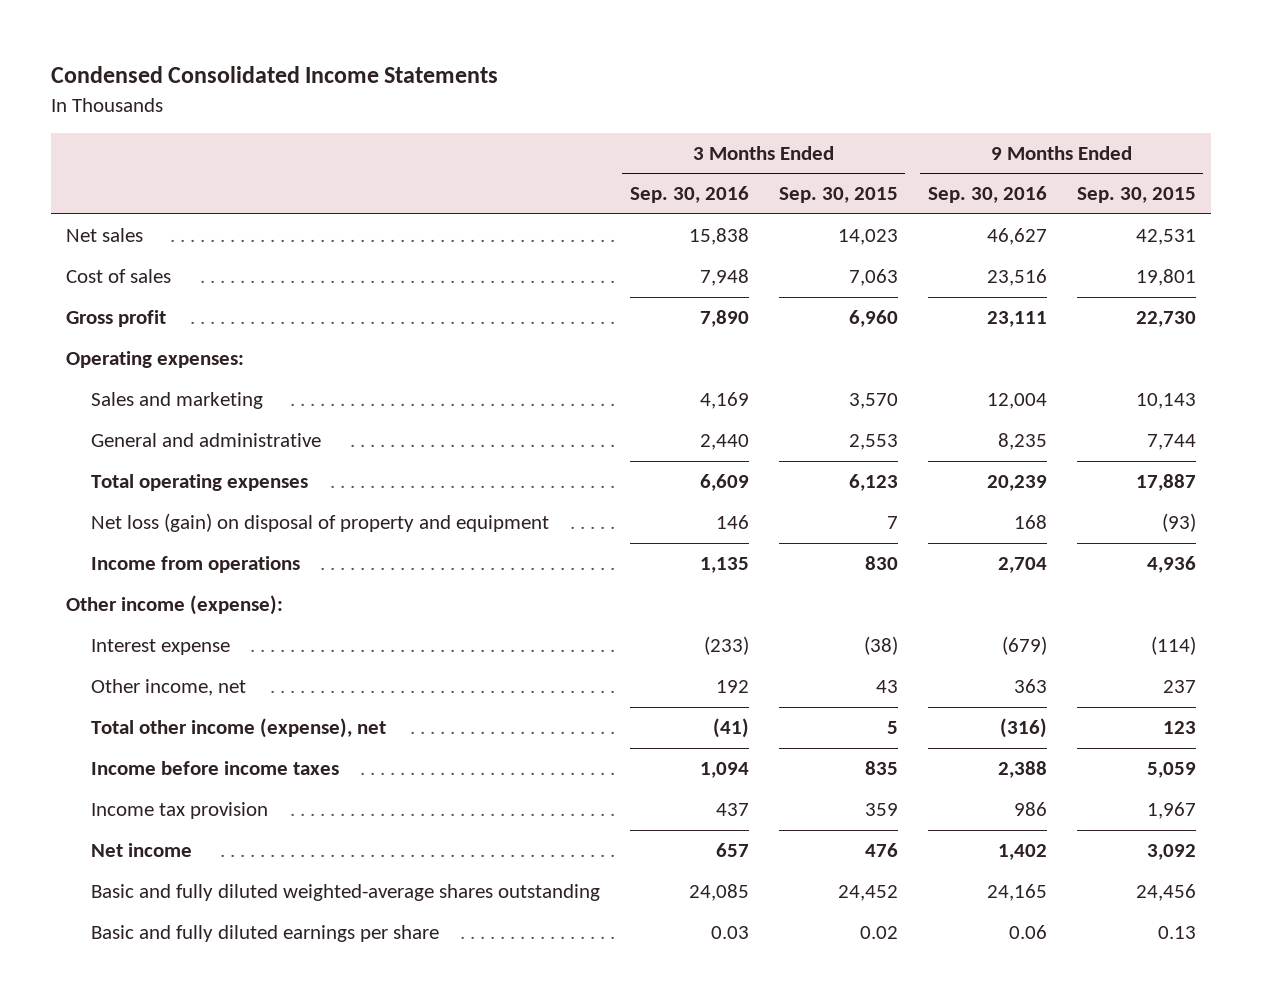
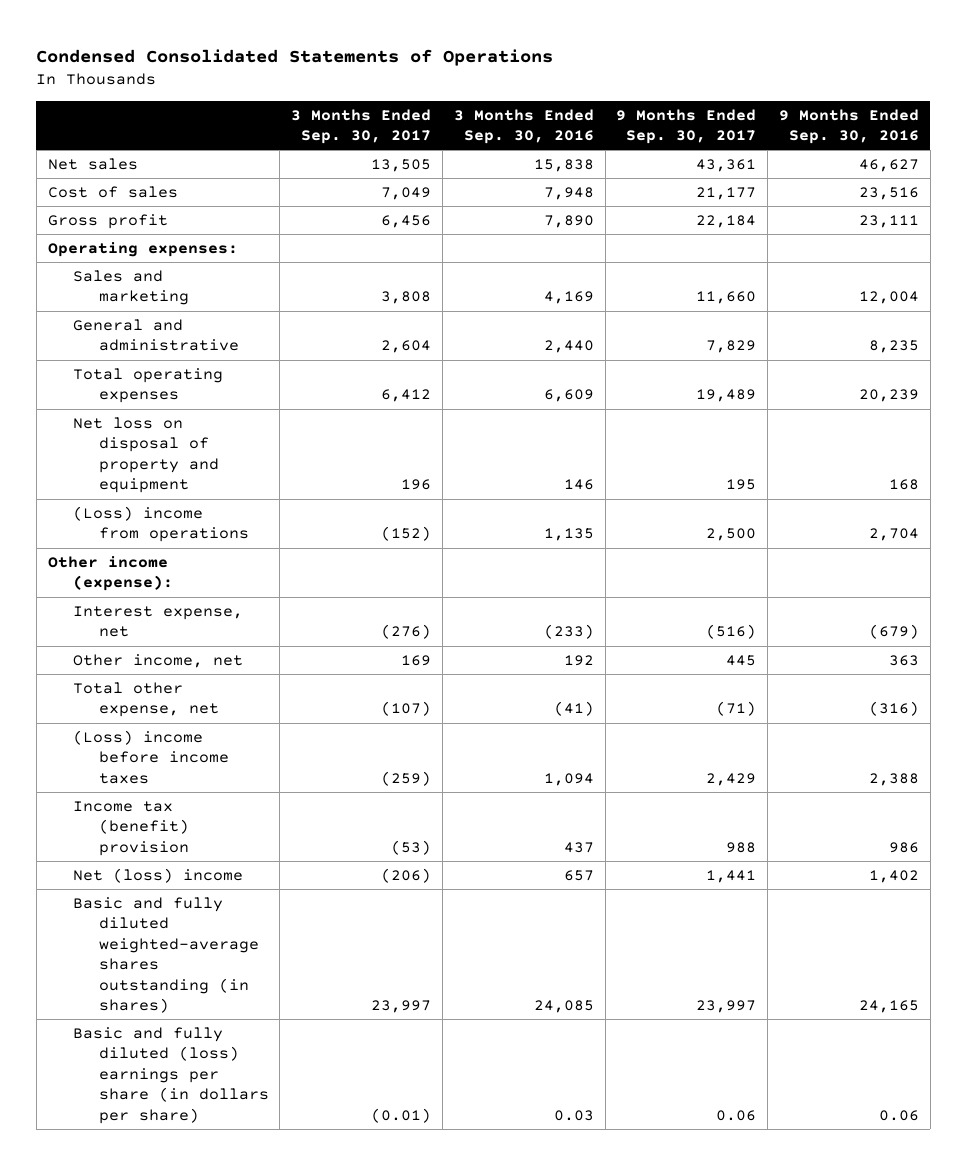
- Condensed Consolidated Income Statements
+ Condensed Consolidated Statements of Operations
- | 3 Months Ended Sep. 30, 2016 | 3 Months Ended Sep. 30, 2015 | 9 Months Ended Sep. 30, 2016 | 9 Months Ended Sep. 30, 2015
+ | 3 Months Ended Sep. 30, 2017 | 3 Months Ended Sep. 30, 2016 | 9 Months Ended Sep. 30, 2017 | 9 Months Ended Sep. 30, 2016
- Net loss (gain) on disposal of property and equipment | 146 | 7 | 168 | (93)
- Income from operations | 1,135 | 830 | 2,704 | 4,936
+ Net loss on disposal of property and equipment | 196 | 146 | 195 | 168
+ (Loss) income from operations | (152) | 1,135 | 2,500 | 2,704
- Interest expense | (233) | (38) | (679) | (114)
+ Interest expense, net | (276) | (233) | (516) | (679)
- Total other income (expense), net | (41) | 5 | (316) | 123
- Income before income taxes | 1,094 | 835 | 2,388 | 5,059
- Income tax provision | 437 | 359 | 986 | 1,967
- Net income | 657 | 476 | 1,402 | 3,092
- Basic and fully diluted weighted-average shares outstanding | 24,085 | 24,452 | 24,165 | 24,456
- Basic and fully diluted earnings per share | 0.03 | 0.02 | 0.06 | 0.13
+ Total other expense, net | (107) | (41) | (71) | (316)
+ (Loss) income before income taxes | (259) | 1,094 | 2,429 | 2,388
+ Income tax (benefit) provision | (53) | 437 | 988 | 986
+ Net (loss) income | (206) | 657 | 1,441 | 1,402
+ Basic and fully diluted weighted-average shares outstanding (in shares) | 23,997 | 24,085 | 23,997 | 24,165
+ Basic and fully diluted (loss) earnings per share (in dollars per share) | (0.01) | 0.03 | 0.06 | 0.06

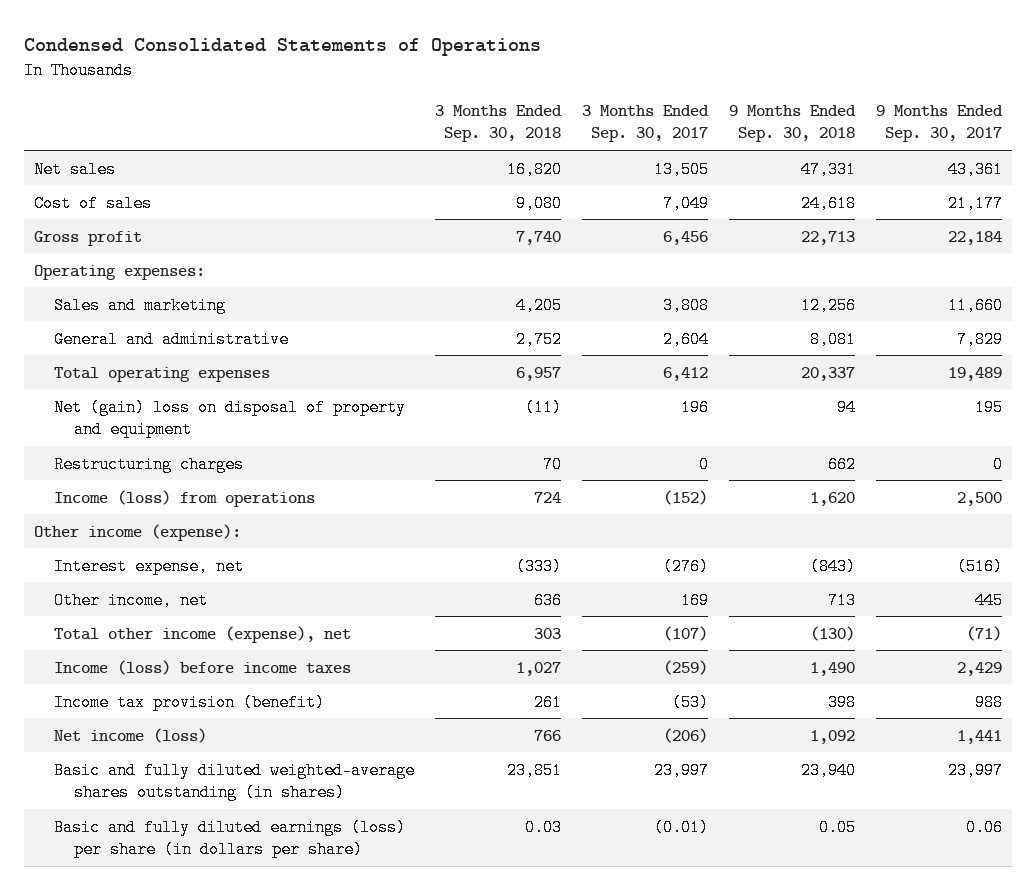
- | 3 Months Ended Sep. 30, 2017 | 3 Months Ended Sep. 30, 2016 | 9 Months Ended Sep. 30, 2017 | 9 Months Ended Sep. 30, 2016
+ | 3 Months Ended Sep. 30, 2018 | 3 Months Ended Sep. 30, 2017 | 9 Months Ended Sep. 30, 2018 | 9 Months Ended Sep. 30, 2017
- Net loss on disposal of property and equipment | 196 | 146 | 195 | 168
- (Loss) income from operations | (152) | 1,135 | 2,500 | 2,704
+ Net (gain) loss on disposal of property and equipment | (11) | 196 | 94 | 195
+ Restructuring charges | 70 | 0 | 662 | 0
+ Income (loss) from operations | 724 | (152) | 1,620 | 2,500
- Total other expense, net | (107) | (41) | (71) | (316)
- (Loss) income before income taxes | (259) | 1,094 | 2,429 | 2,388
- Income tax (benefit) provision | (53) | 437 | 988 | 986
- Net (loss) income | (206) | 657 | 1,441 | 1,402
+ Total other income (expense), net | 303 | (107) | (130) | (71)
+ Income (loss) before income taxes | 1,027 | (259) | 1,490 | 2,429
+ Income tax provision (benefit) | 261 | (53) | 398 | 988
+ Net income (loss) | 766 | (206) | 1,092 | 1,441
- Basic and fully diluted (loss) earnings per share (in dollars per share) | (0.01) | 0.03 | 0.06 | 0.06
+ Basic and fully diluted earnings (loss) per share (in dollars per share) | 0.03 | (0.01) | 0.05 | 0.06

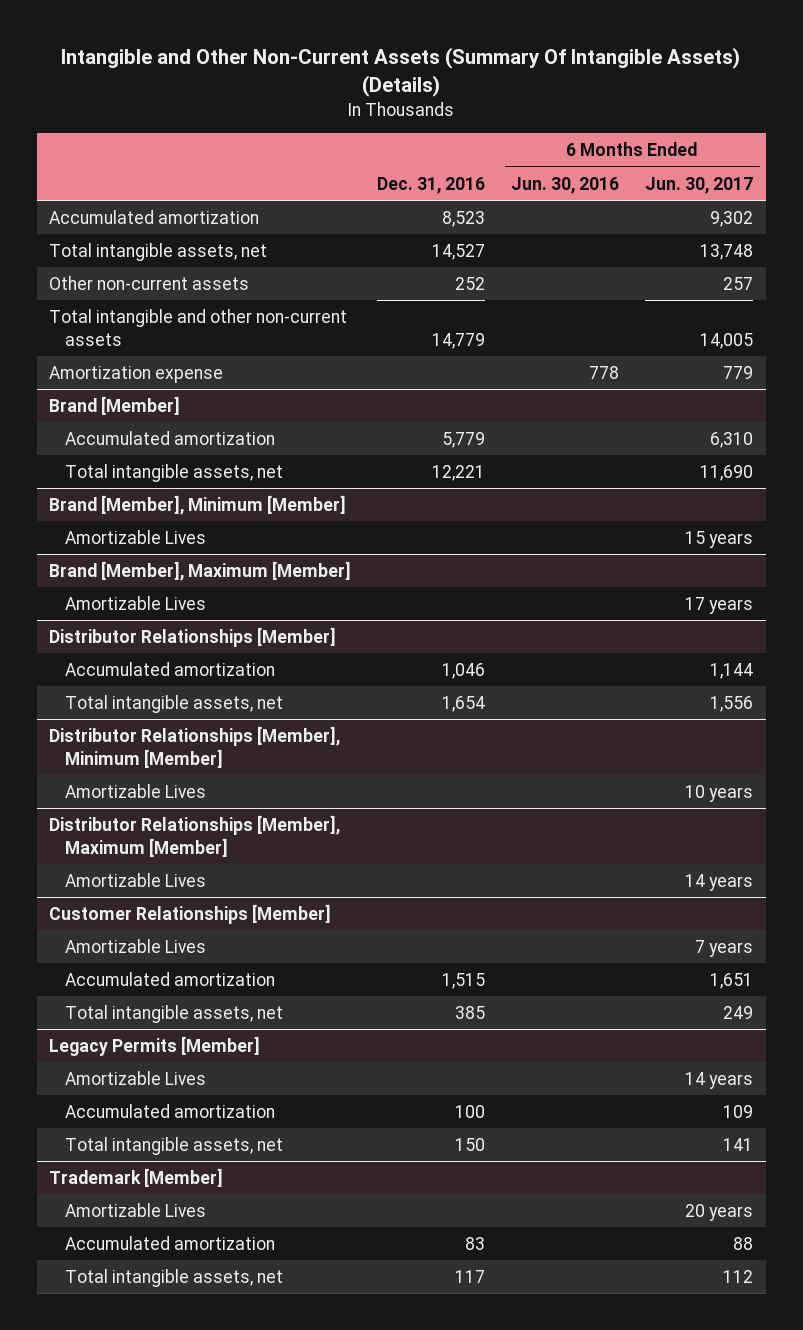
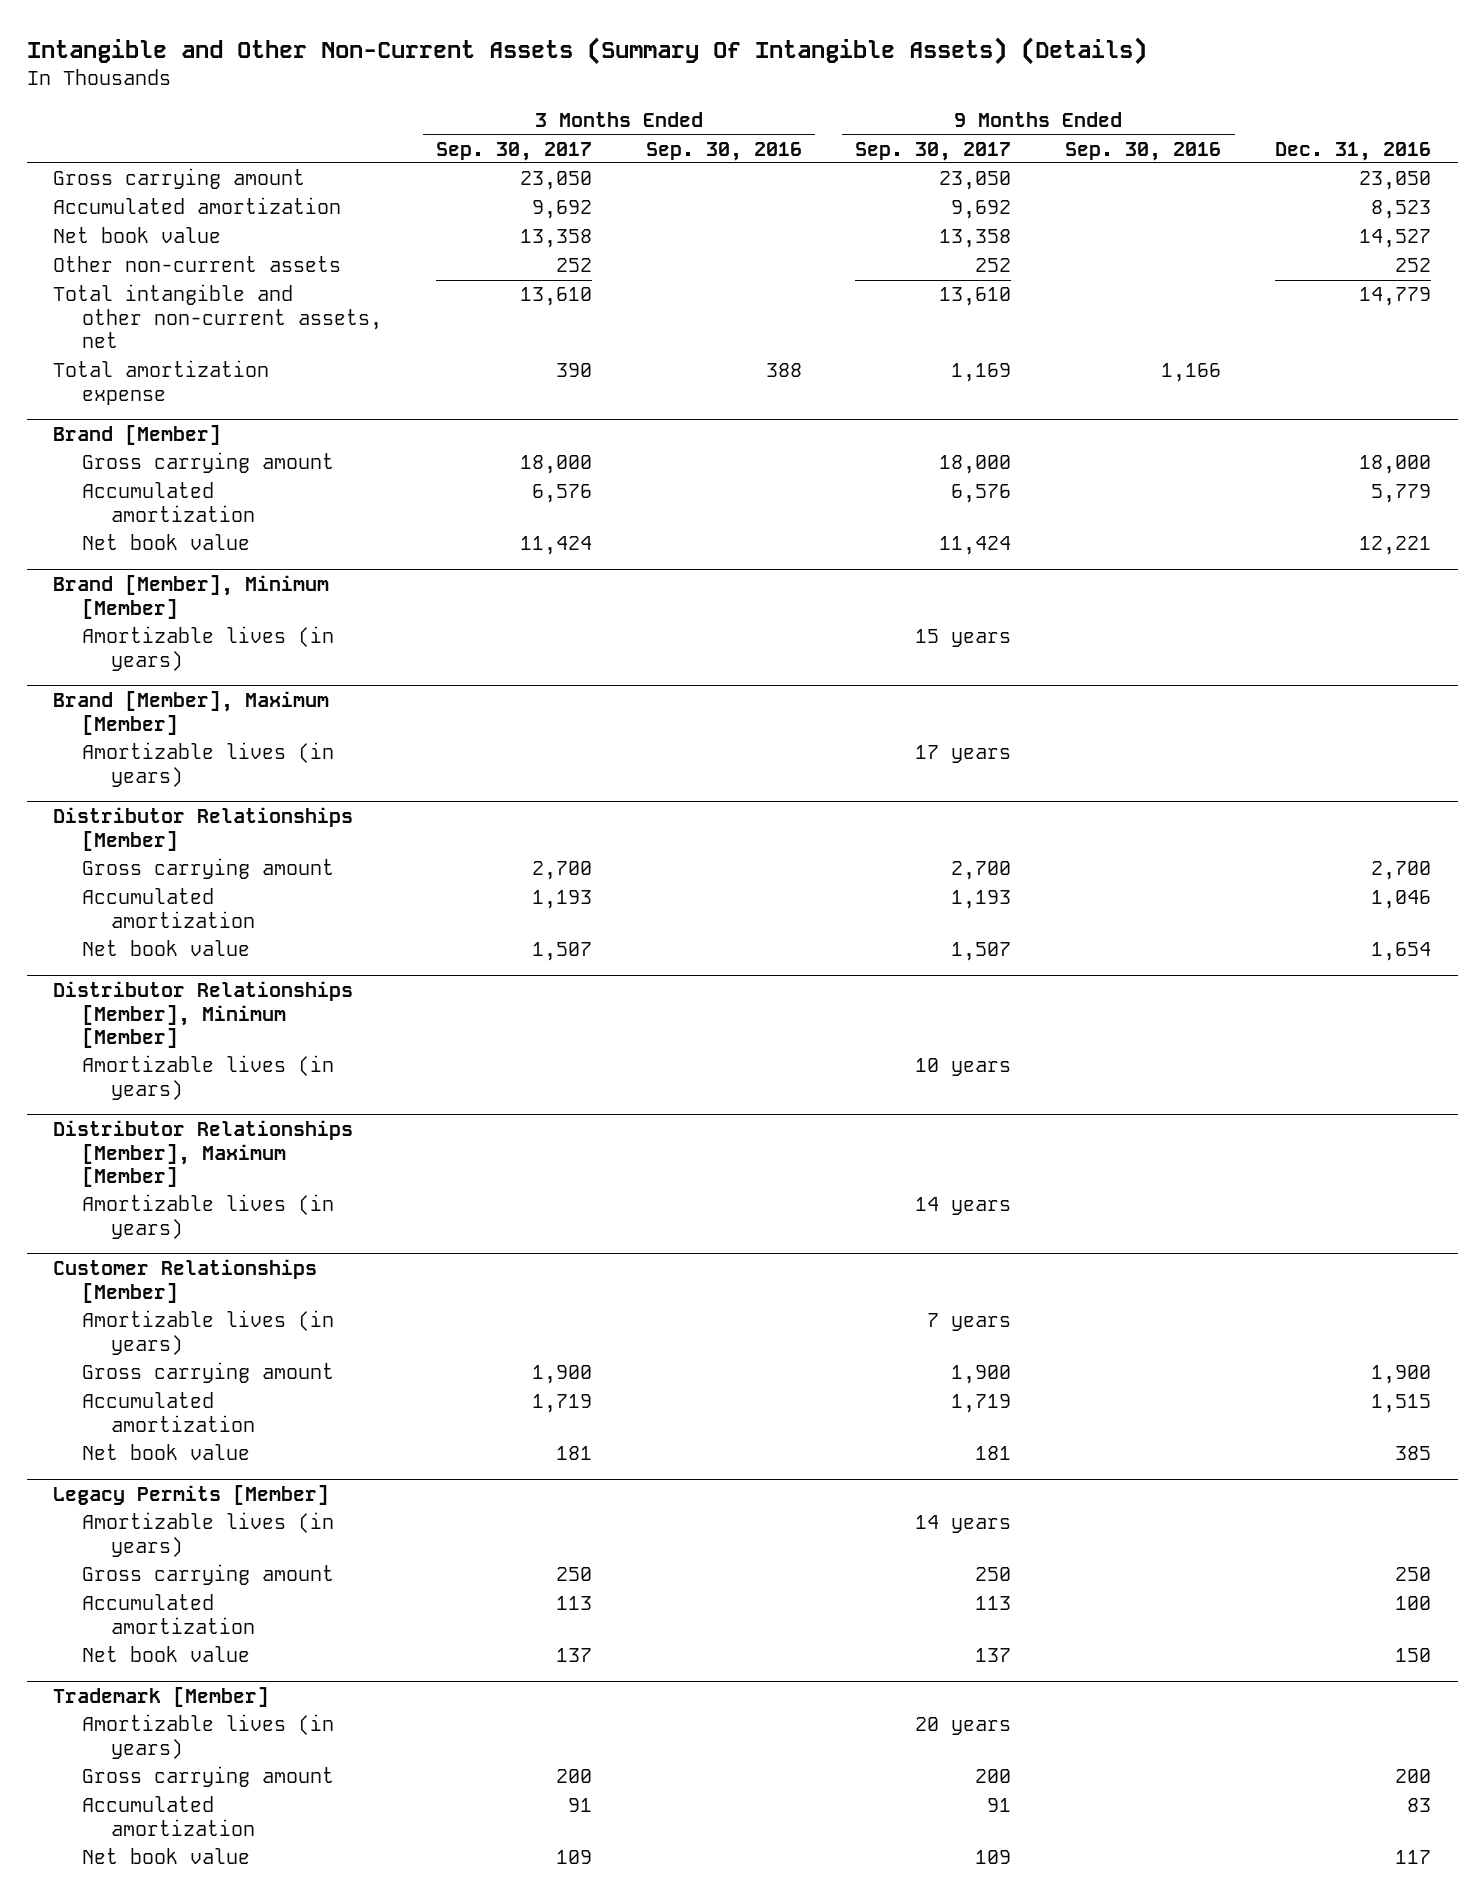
- | Dec. 31, 2016 | 6 Months Ended Jun. 30, 2016 | 6 Months Ended Jun. 30, 2017
+ | 3 Months Ended Sep. 30, 2017 | 3 Months Ended Sep. 30, 2016 | 9 Months Ended Sep. 30, 2017 | 9 Months Ended Sep. 30, 2016 | Dec. 31, 2016
+ Gross carrying amount | 23,050 | | 23,050 | | 23,050
- Total intangible assets, net | 14,527 | | 13,748
+ Net book value | 13,358 | | 13,358 | | 14,527
- Total intangible and other non-current assets | 14,779 | | 14,005
- Amortization expense | | 778 | 779
+ Total intangible and other non-current assets, net | 13,610 | | 13,610 | | 14,779
+ Total amortization expense | 390 | 388 | 1,169 | 1,166 |
@ Brand [Member]
+ Gross carrying amount | 18,000 | | 18,000 | | 18,000
- Total intangible assets, net | 12,221 | | 11,690
+ Net book value | 11,424 | | 11,424 | | 12,221
@ Brand [Member], Minimum [Member]
- Amortizable Lives | | | 15 years
+ Amortizable lives (in years) | | | 15 years | |
@ Brand [Member], Maximum [Member]
- Amortizable Lives | | | 17 years
+ Amortizable lives (in years) | | | 17 years | |
@ Distributor Relationships [Member]
+ Gross carrying amount | 2,700 | | 2,700 | | 2,700
- Total intangible assets, net | 1,654 | | 1,556
+ Net book value | 1,507 | | 1,507 | | 1,654
@ Distributor Relationships [Member], Minimum [Member]
- Amortizable Lives | | | 10 years
+ Amortizable lives (in years) | | | 10 years | |
@ Distributor Relationships [Member], Maximum [Member]
- Amortizable Lives | | | 14 years
+ Amortizable lives (in years) | | | 14 years | |
@ Customer Relationships [Member]
- Amortizable Lives | | | 7 years
+ Amortizable lives (in years) | | | 7 years | |
+ Gross carrying amount | 1,900 | | 1,900 | | 1,900
- Total intangible assets, net | 385 | | 249
+ Net book value | 181 | | 181 | | 385
@ Legacy Permits [Member]
- Amortizable Lives | | | 14 years
+ Amortizable lives (in years) | | | 14 years | |
+ Gross carrying amount | 250 | | 250 | | 250
- Total intangible assets, net | 150 | | 141
+ Net book value | 137 | | 137 | | 150
@ Trademark [Member]
- Amortizable Lives | | | 20 years
+ Amortizable lives (in years) | | | 20 years | |
+ Gross carrying amount | 200 | | 200 | | 200
- Total intangible assets, net | 117 | | 112
+ Net book value | 109 | | 109 | | 117

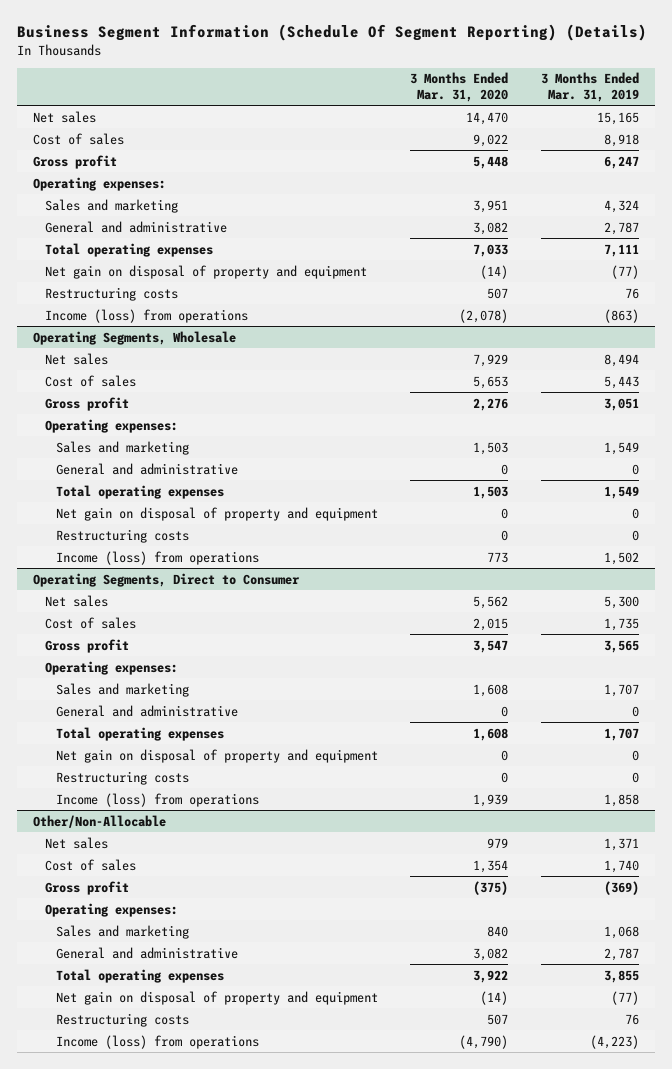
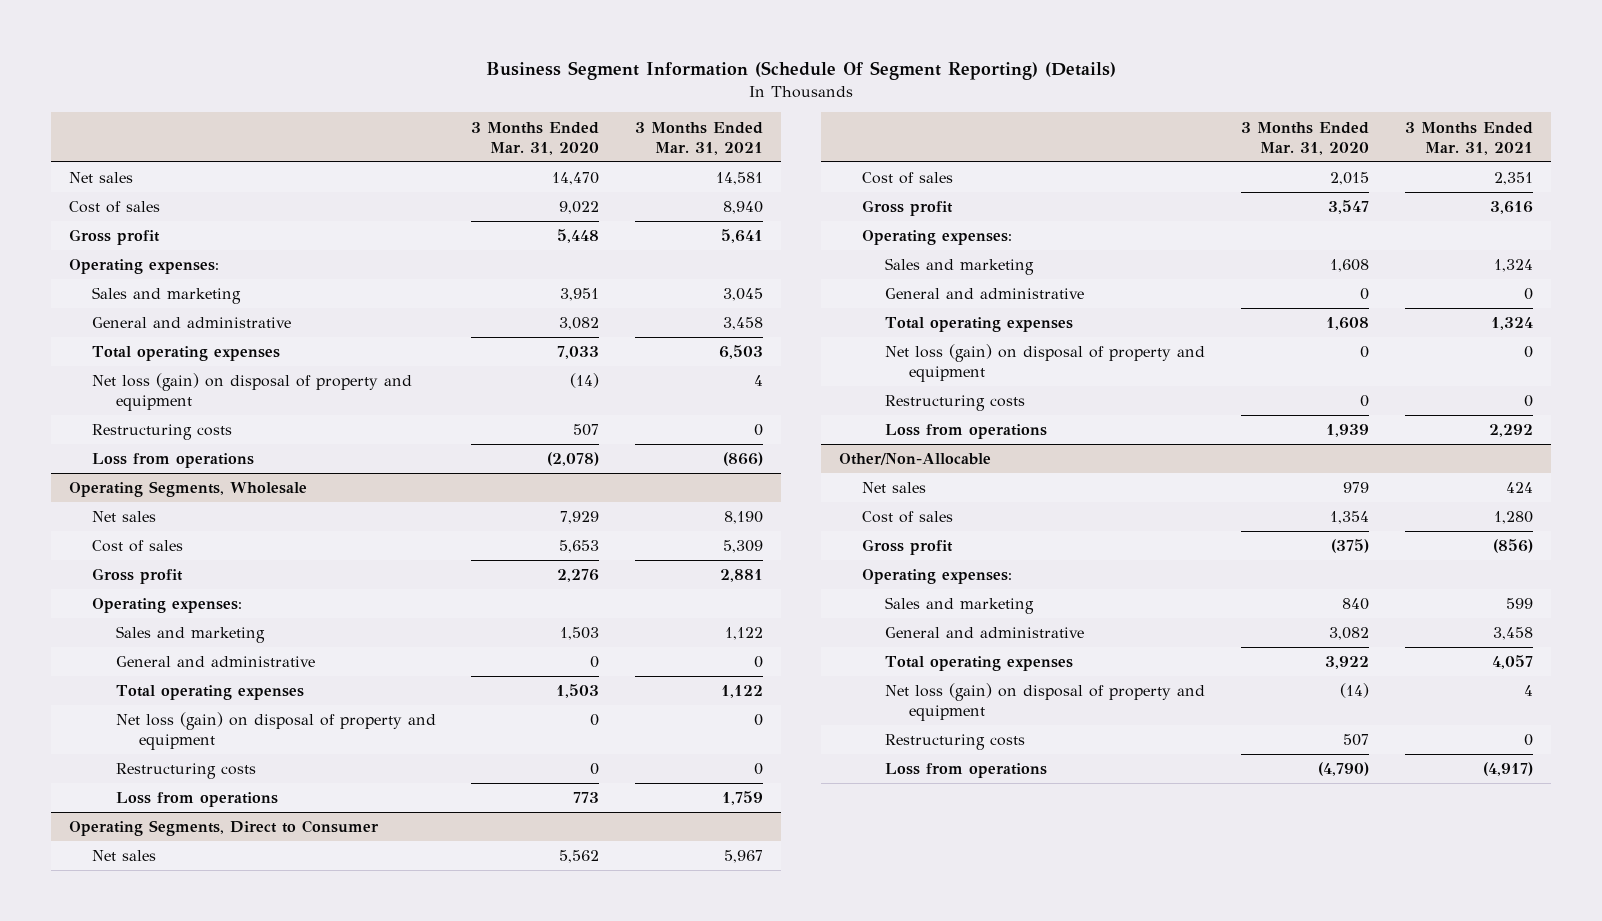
- | 3 Months Ended Mar. 31, 2020 | 3 Months Ended Mar. 31, 2019
+ | 3 Months Ended Mar. 31, 2020 | 3 Months Ended Mar. 31, 2021
- Net gain on disposal of property and equipment | (14) | (77)
+ Net loss (gain) on disposal of property and equipment | (14) | 4
- Income (loss) from operations | (2,078) | (863)
+ Loss from operations | (2,078) | (866)
@ Operating Segments, Wholesale
- Net gain on disposal of property and equipment | 0 | 0
+ Net loss (gain) on disposal of property and equipment | 0 | 0
- Income (loss) from operations | 773 | 1,502
+ Loss from operations | 773 | 1,759
@ Operating Segments, Direct to Consumer
- Net gain on disposal of property and equipment | 0 | 0
+ Net loss (gain) on disposal of property and equipment | 0 | 0
- Income (loss) from operations | 1,939 | 1,858
+ Loss from operations | 1,939 | 2,292
@ Other/Non-Allocable
- Net gain on disposal of property and equipment | (14) | (77)
+ Net loss (gain) on disposal of property and equipment | (14) | 4
- Income (loss) from operations | (4,790) | (4,223)
+ Loss from operations | (4,790) | (4,917)

